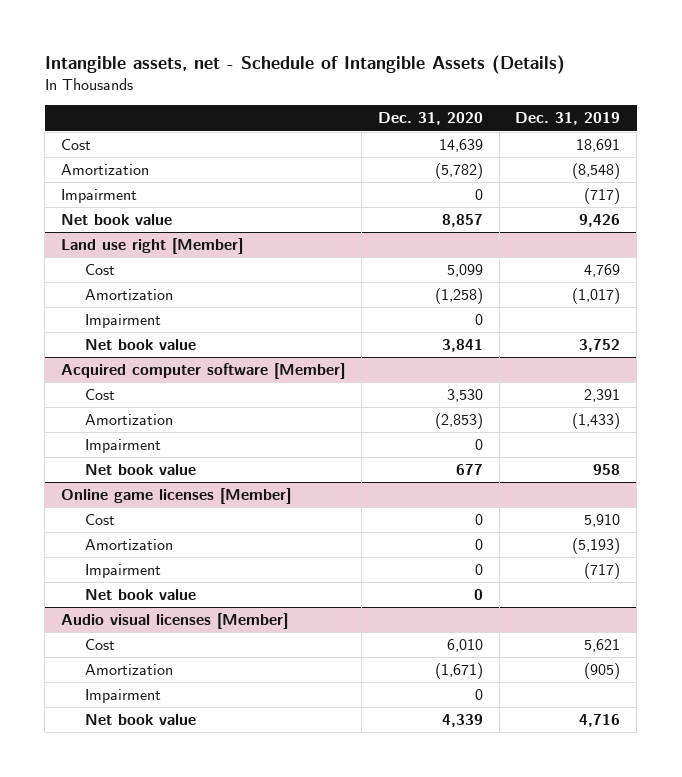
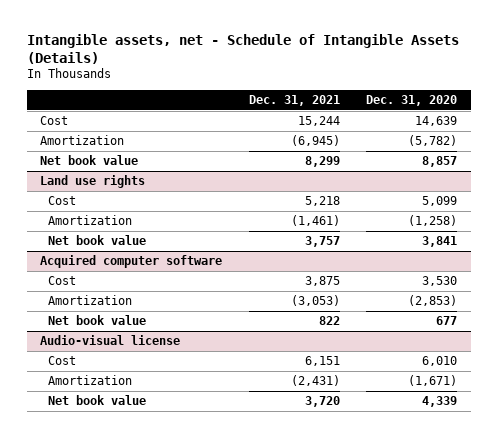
- | Dec. 31, 2020 | Dec. 31, 2019
+ | Dec. 31, 2021 | Dec. 31, 2020
- Impairment | 0 | (717)
- Land use right [Member]
+ Land use rights
- Impairment | 0 |
- Acquired computer software [Member]
+ Acquired computer software
- Impairment | 0 |
- Online game licenses [Member]
- Cost | 0 | 5,910
- Amortization | 0 | (5,193)
- Impairment | 0 | (717)
- Net book value | 0 |
- Audio visual licenses [Member]
+ Audio-visual license
- Impairment | 0 |

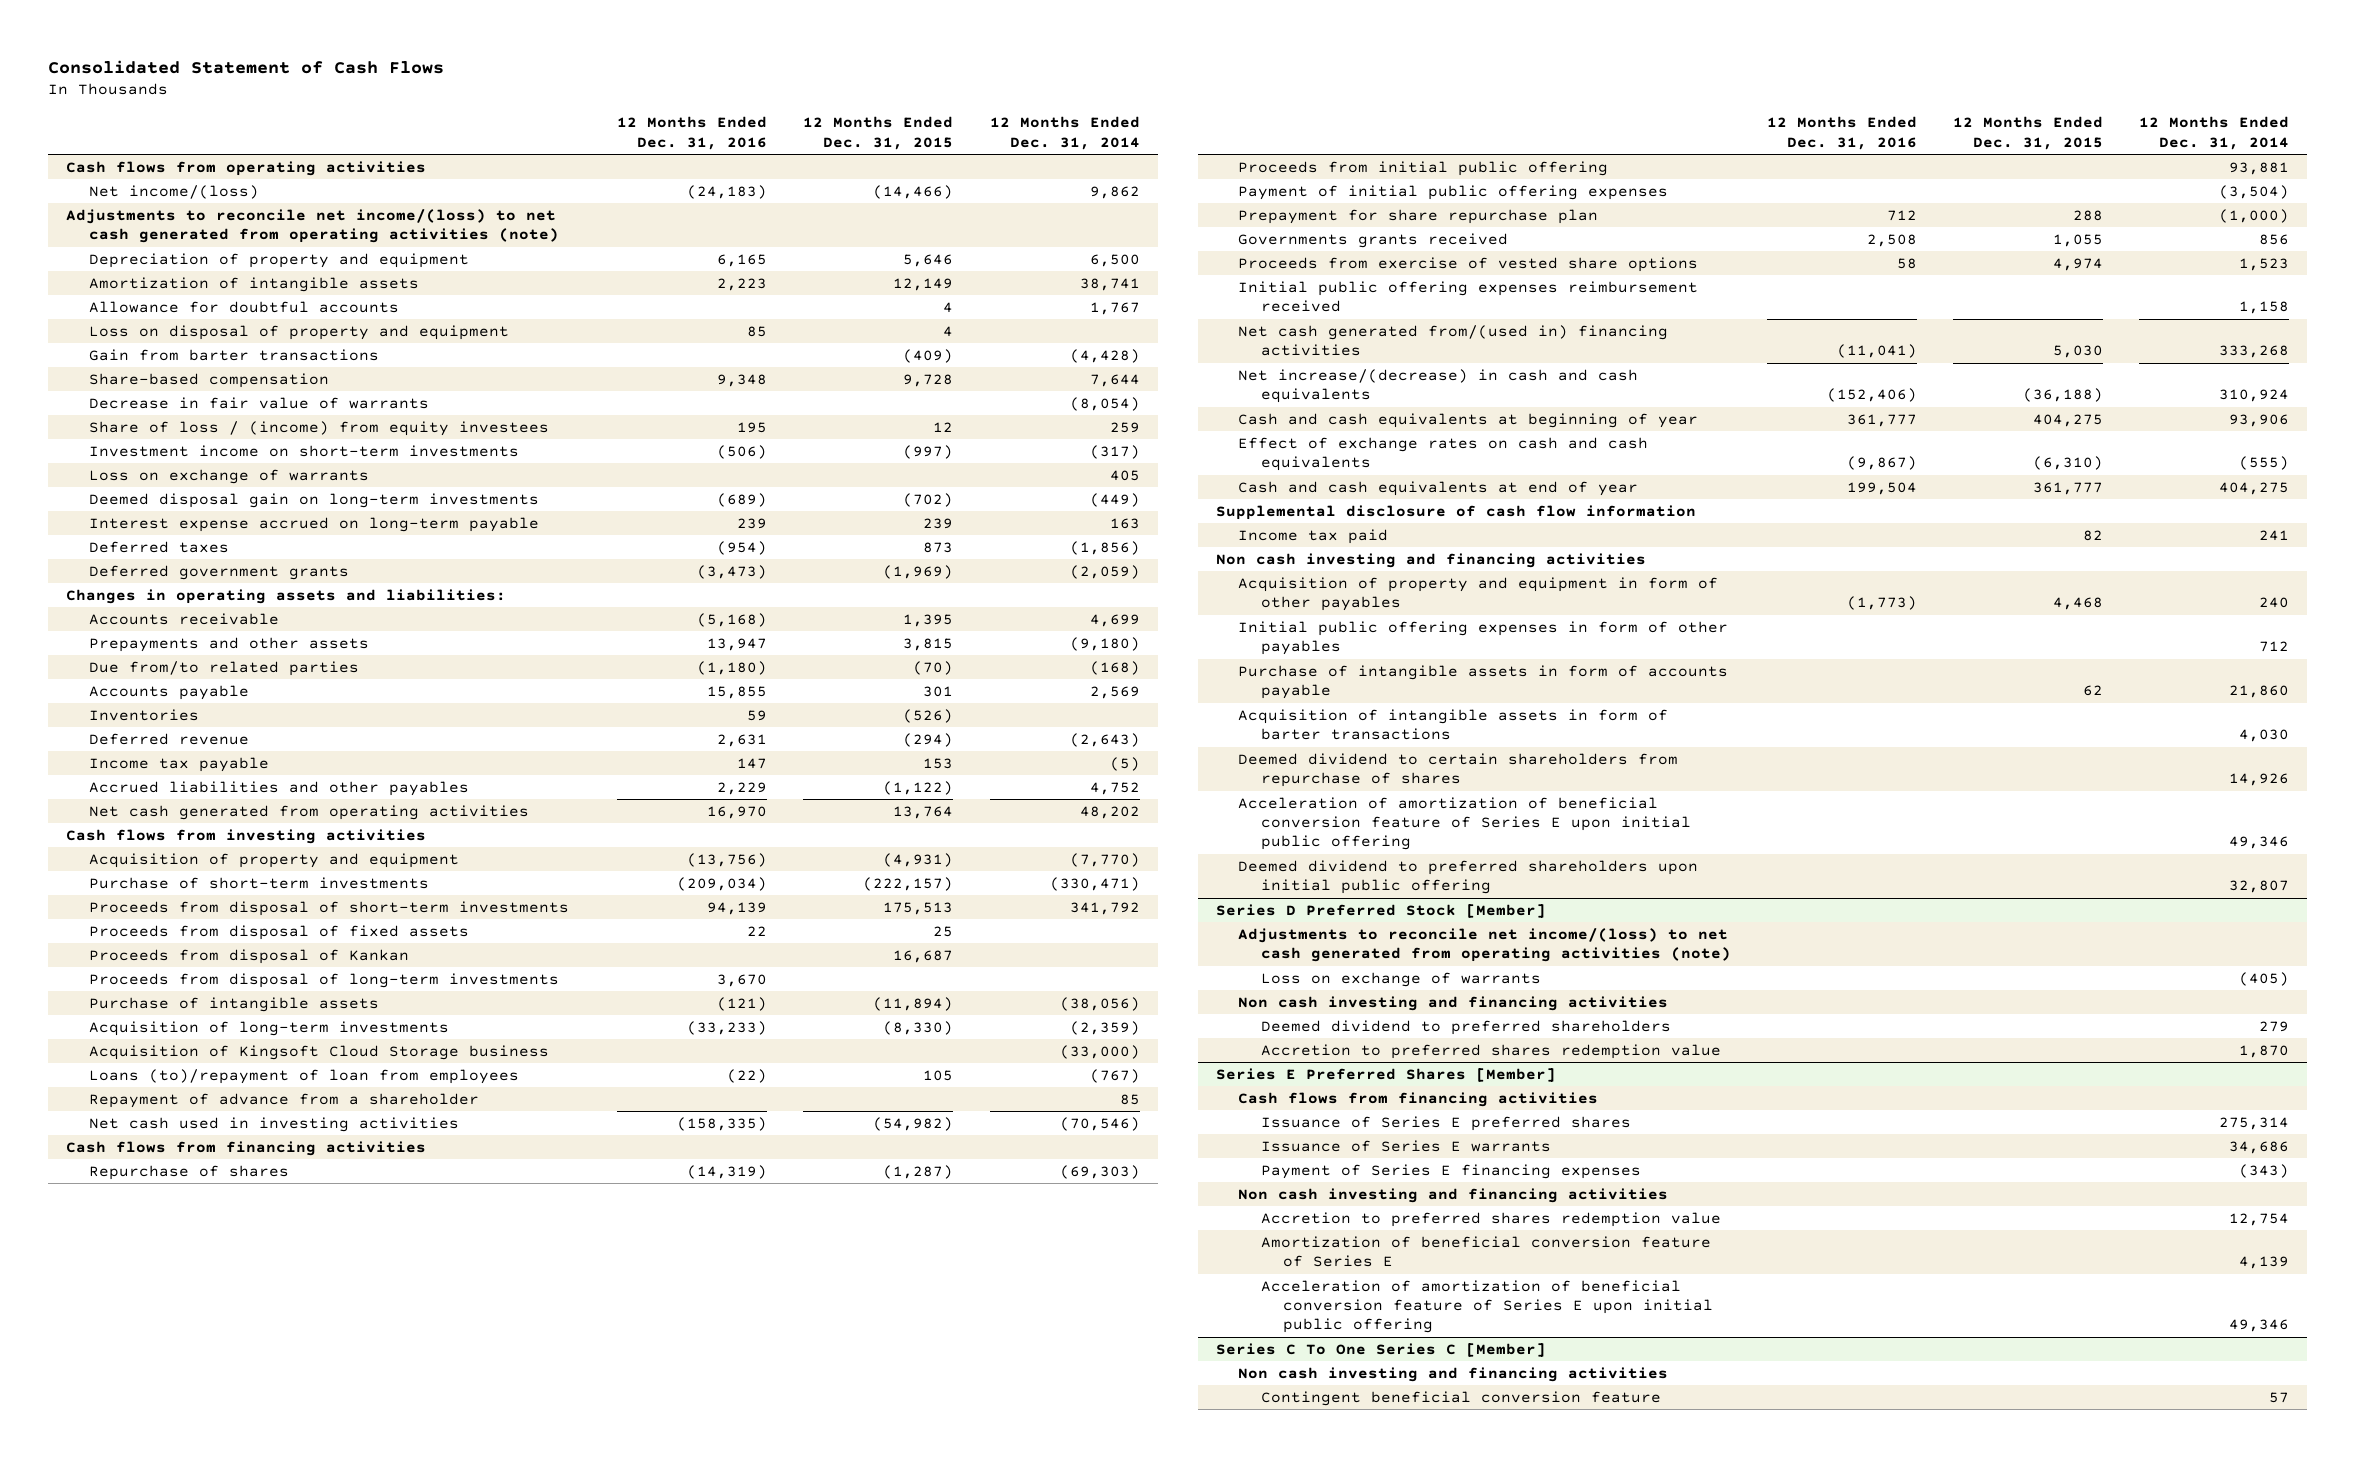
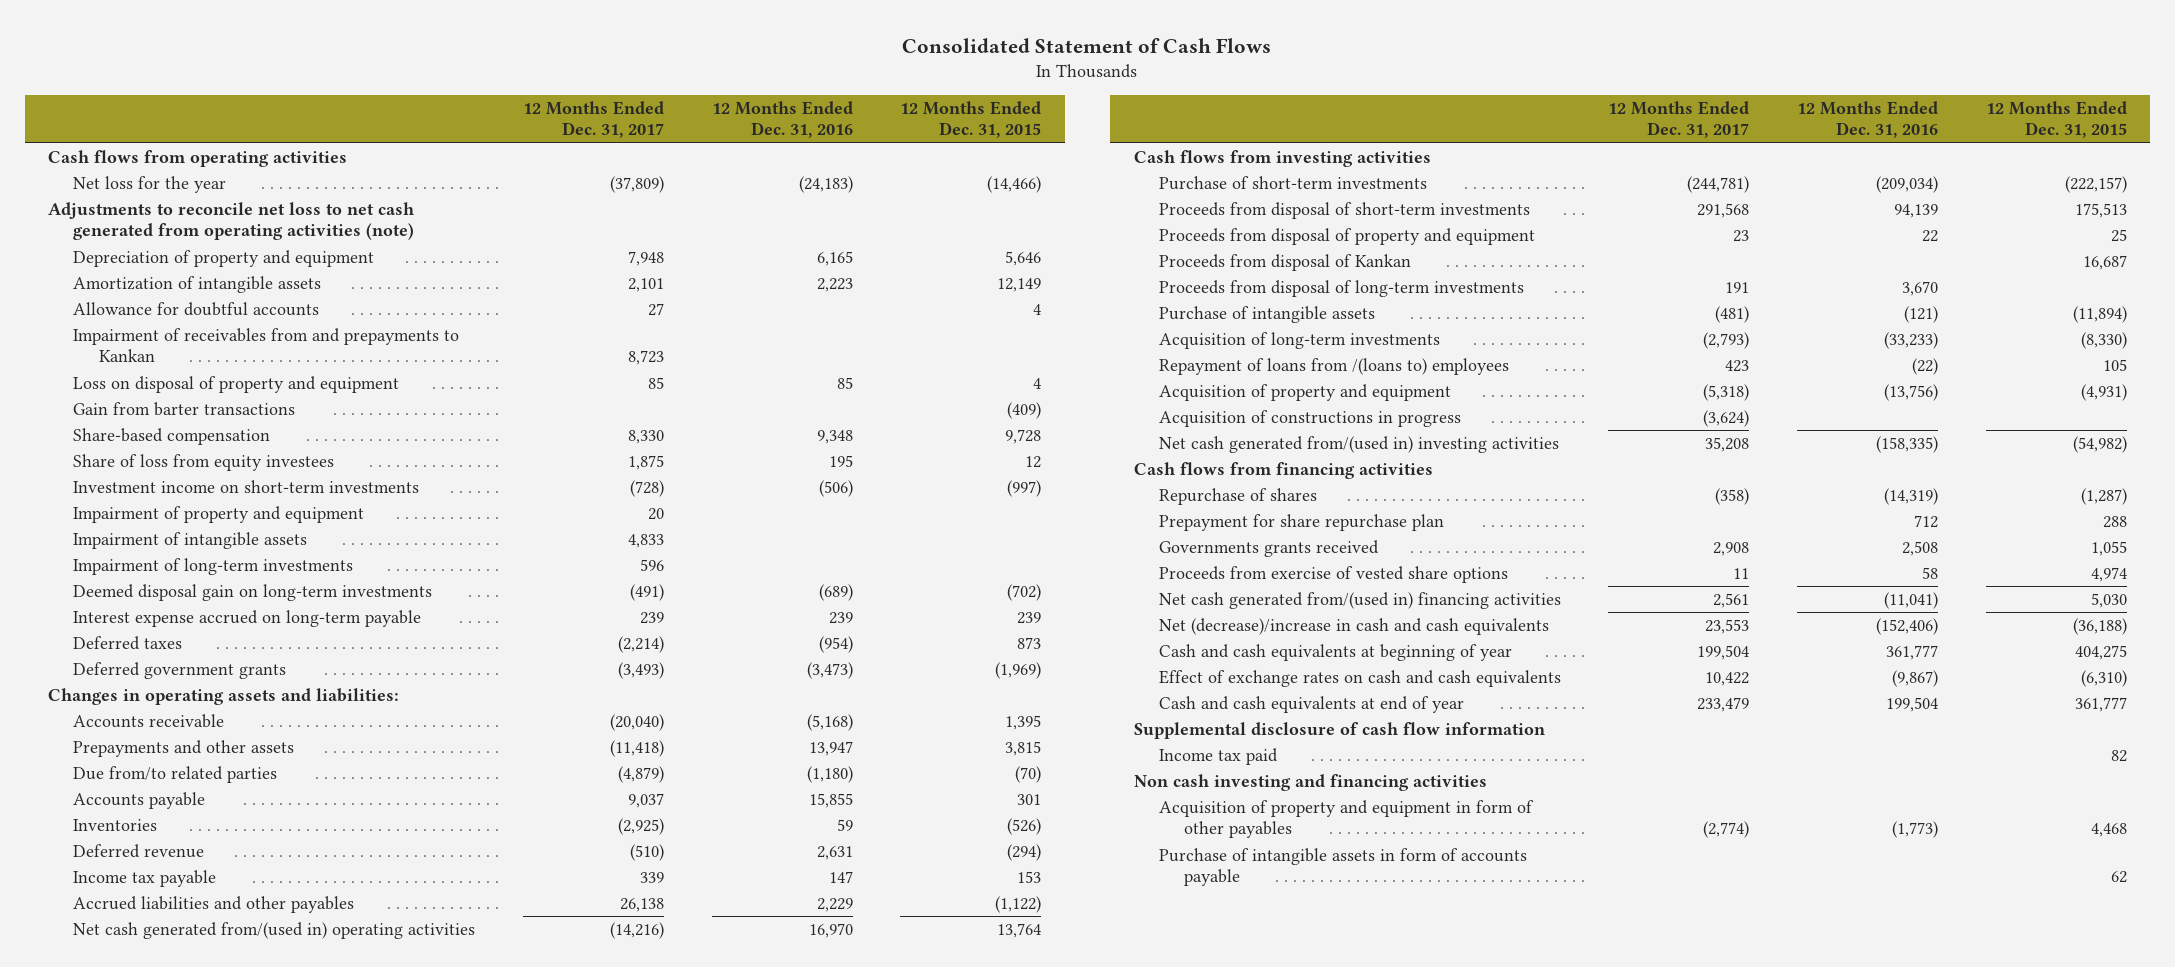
- | 12 Months Ended Dec. 31, 2016 | 12 Months Ended Dec. 31, 2015 | 12 Months Ended Dec. 31, 2014
+ | 12 Months Ended Dec. 31, 2017 | 12 Months Ended Dec. 31, 2016 | 12 Months Ended Dec. 31, 2015
- Net income/(loss) | (24,183) | (14,466) | 9,862
- Adjustments to reconcile net income/(loss) to net cash generated from operating activities (note)
+ Net loss for the year | (37,809) | (24,183) | (14,466)
+ Adjustments to reconcile net loss to net cash generated from operating activities (note)
+ Impairment of receivables from and prepayments to Kankan | 8,723 | |
- Decrease in fair value of warrants | | | (8,054)
- Share of loss / (income) from equity investees | 195 | 12 | 259
+ Share of loss from equity investees | 1,875 | 195 | 12
- Loss on exchange of warrants | | | 405
+ Impairment of property and equipment | 20 | |
+ Impairment of intangible assets | 4,833 | |
+ Impairment of long-term investments | 596 | |
- Net cash generated from operating activities | 16,970 | 13,764 | 48,202
+ Net cash generated from/(used in) operating activities | (14,216) | 16,970 | 13,764
- Proceeds from disposal of fixed assets | 22 | 25 |
+ Proceeds from disposal of property and equipment | 23 | 22 | 25
- Acquisition of Kingsoft Cloud Storage business | | | (33,000)
- Loans (to)/repayment of loan from employees | (22) | 105 | (767)
- Repayment of advance from a shareholder | | | 85
- Net cash used in investing activities | (158,335) | (54,982) | (70,546)
+ Repayment of loans from /(loans to) employees | 423 | (22) | 105
moved down: Acquisition of property and equipment | (5,318) | (13,756) | (4,931)
+ Acquisition of constructions in progress | (3,624) | |
+ Net cash generated from/(used in) investing activities | 35,208 | (158,335) | (54,982)
- Proceeds from initial public offering | | | 93,881
- Payment of initial public offering expenses | | | (3,504)
- Initial public offering expenses reimbursement received | | | 1,158
- Net increase/(decrease) in cash and cash equivalents | (152,406) | (36,188) | 310,924
+ Net (decrease)/increase in cash and cash equivalents | 23,553 | (152,406) | (36,188)
- Initial public offering expenses in form of other payables | | | 712
- Acquisition of intangible assets in form of barter transactions | | | 4,030
- Deemed dividend to certain shareholders from repurchase of shares | | | 14,926
- Acceleration of amortization of beneficial conversion feature of Series E upon initial public offering | | | 49,346
- Deemed dividend to preferred shareholders upon initial public offering | | | 32,807
- Series D Preferred Stock [Member]
- Adjustments to reconcile net income/(loss) to net cash generated from operating activities (note)
- Loss on exchange of warrants | | | (405)
- Non cash investing and financing activities
- Deemed dividend to preferred shareholders | | | 279
- Accretion to preferred shares redemption value | | | 1,870
- Series E Preferred Shares [Member]
- Cash flows from financing activities
- Issuance of Series E preferred shares | | | 275,314
- Issuance of Series E warrants | | | 34,686
- Payment of Series E financing expenses | | | (343)
- Non cash investing and financing activities
- Accretion to preferred shares redemption value | | | 12,754
- Amortization of beneficial conversion feature of Series E | | | 4,139
- Acceleration of amortization of beneficial conversion feature of Series E upon initial public offering | | | 49,346
- Series C To One Series C [Member]
- Non cash investing and financing activities
- Contingent beneficial conversion feature | | | 57

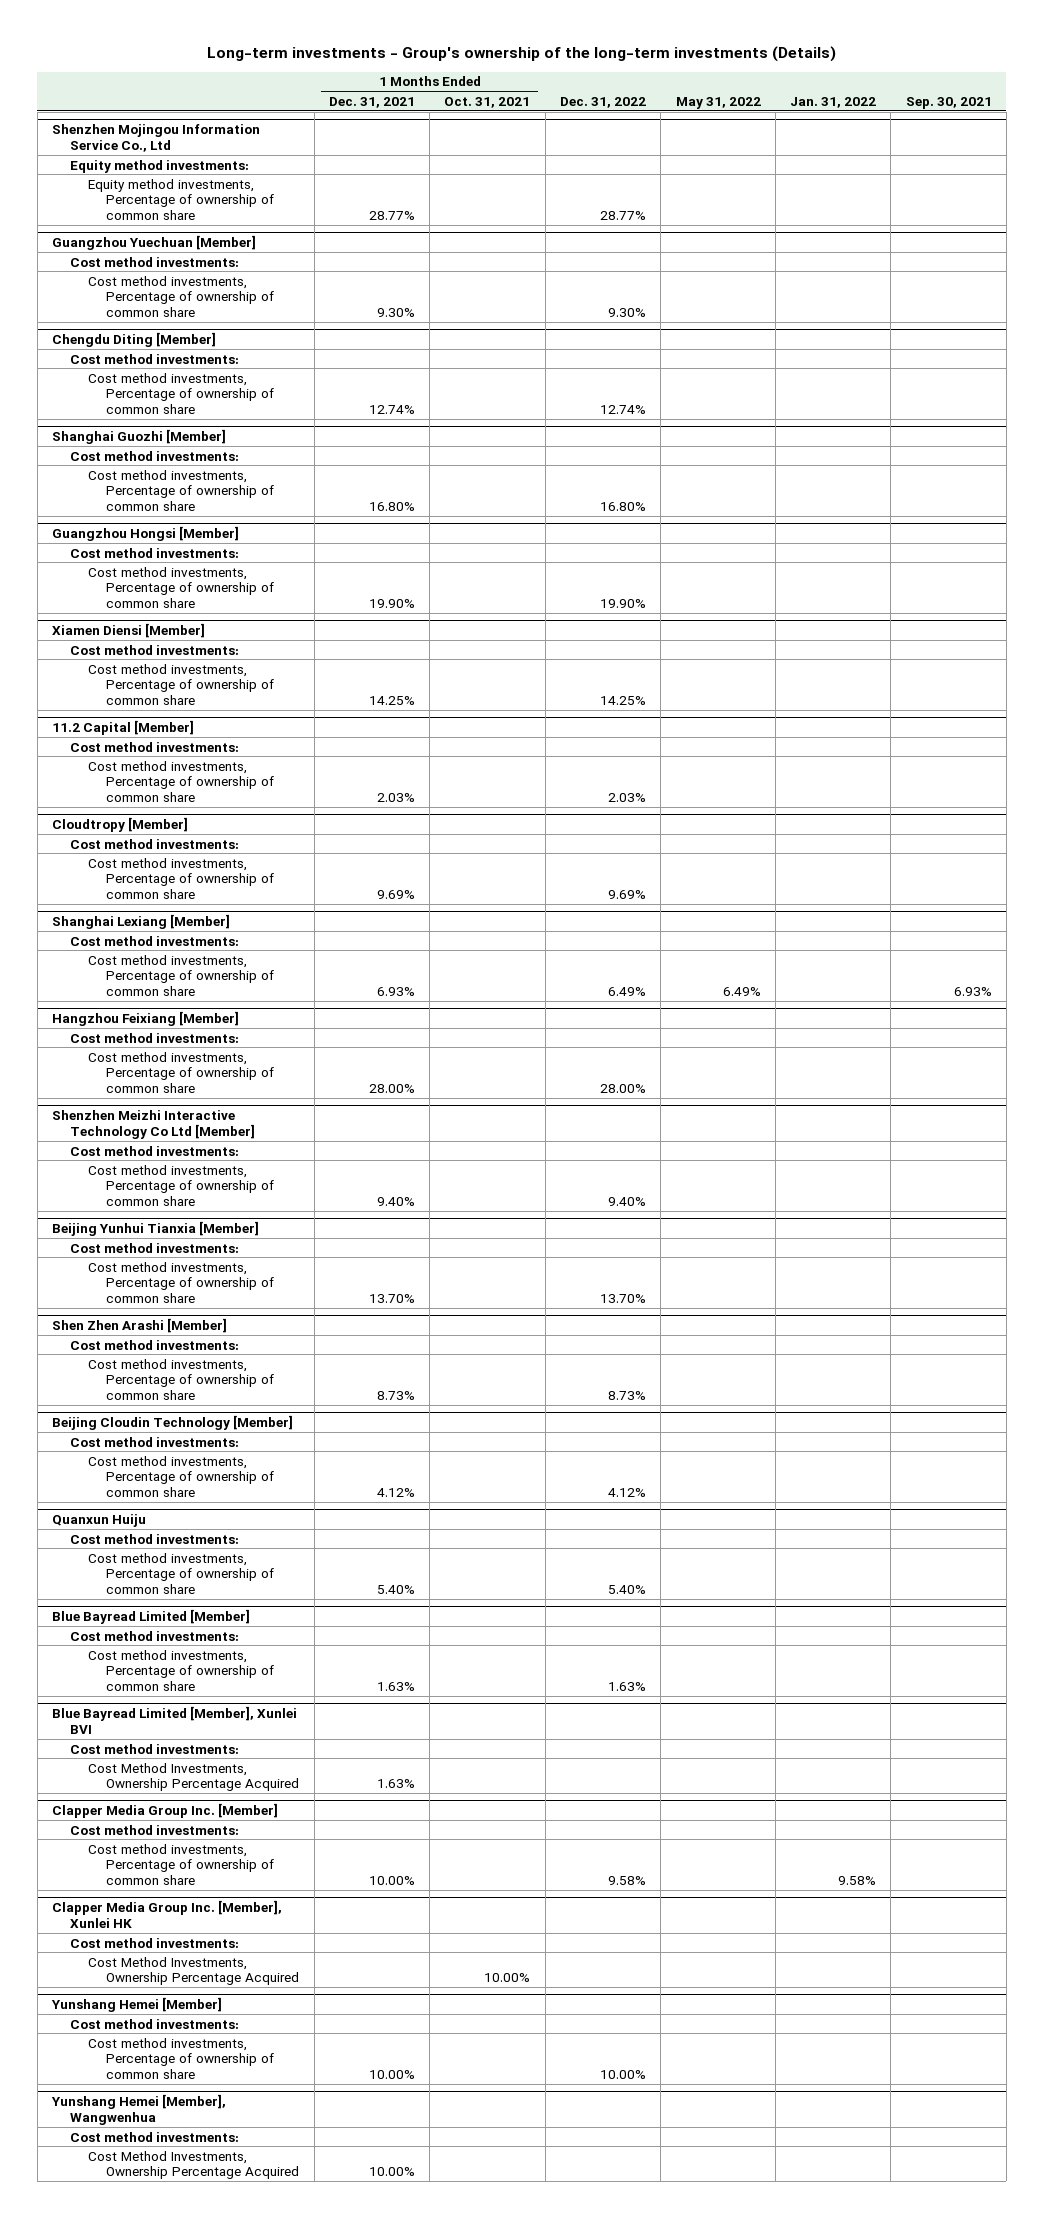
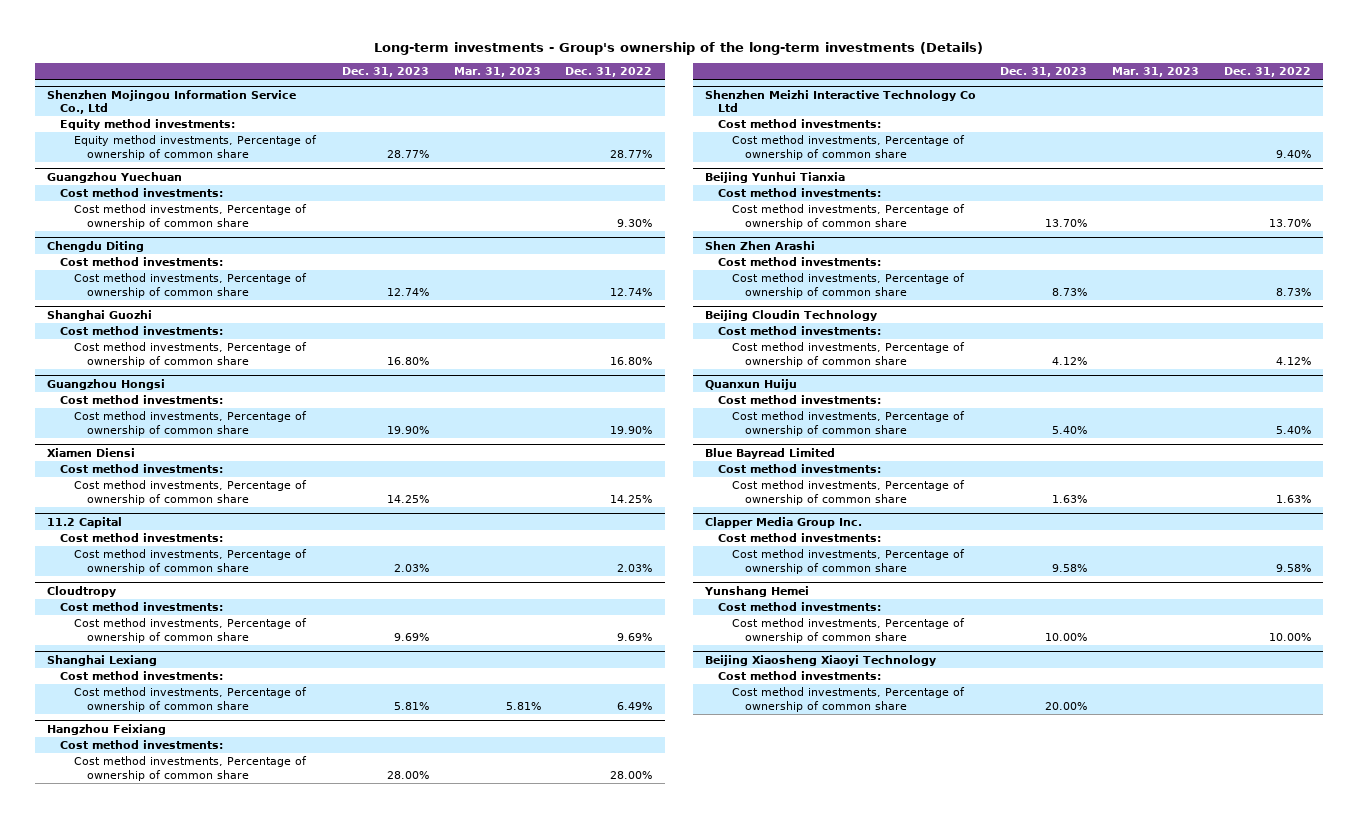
- | 1 Months Ended Dec. 31, 2021 | 1 Months Ended Oct. 31, 2021 | Dec. 31, 2022 | May 31, 2022 | Jan. 31, 2022 | Sep. 30, 2021
+ | Dec. 31, 2023 | Mar. 31, 2023 | Dec. 31, 2022
- Guangzhou Yuechuan [Member]
+ Guangzhou Yuechuan
- Chengdu Diting [Member]
+ Chengdu Diting
- Shanghai Guozhi [Member]
+ Shanghai Guozhi
- Guangzhou Hongsi [Member]
+ Guangzhou Hongsi
- Xiamen Diensi [Member]
+ Xiamen Diensi
- 11.2 Capital [Member]
+ 11.2 Capital
- Cloudtropy [Member]
+ Cloudtropy
- Shanghai Lexiang [Member]
+ Shanghai Lexiang
- Hangzhou Feixiang [Member]
+ Hangzhou Feixiang
- Shenzhen Meizhi Interactive Technology Co Ltd [Member]
+ Shenzhen Meizhi Interactive Technology Co Ltd
- Beijing Yunhui Tianxia [Member]
+ Beijing Yunhui Tianxia
- Shen Zhen Arashi [Member]
+ Shen Zhen Arashi
- Beijing Cloudin Technology [Member]
+ Beijing Cloudin Technology
- Blue Bayread Limited [Member]
+ Blue Bayread Limited
- Blue Bayread Limited [Member], Xunlei BVI
- Cost method investments:
- Cost Method Investments, Ownership Percentage Acquired | 1.63% | | | | |
- Clapper Media Group Inc. [Member]
+ Clapper Media Group Inc.
- Clapper Media Group Inc. [Member], Xunlei HK
- Cost method investments:
- Cost Method Investments, Ownership Percentage Acquired | | 10.00% | | | |
- Yunshang Hemei [Member]
+ Yunshang Hemei
- Yunshang Hemei [Member], Wangwenhua
+ Beijing Xiaosheng Xiaoyi Technology
- Cost Method Investments, Ownership Percentage Acquired | 10.00% | | | | |
+ Cost method investments, Percentage of ownership of common share | 20.00% | |

